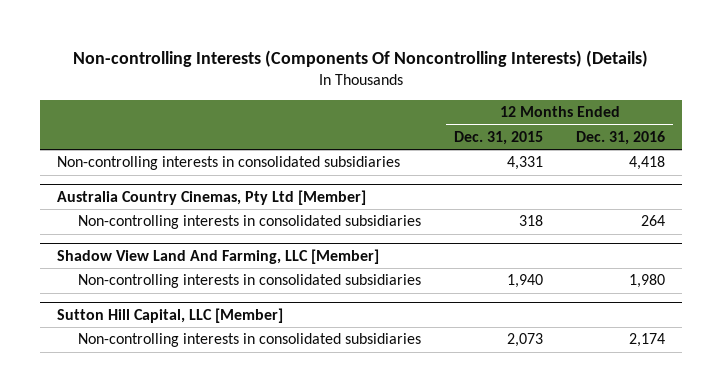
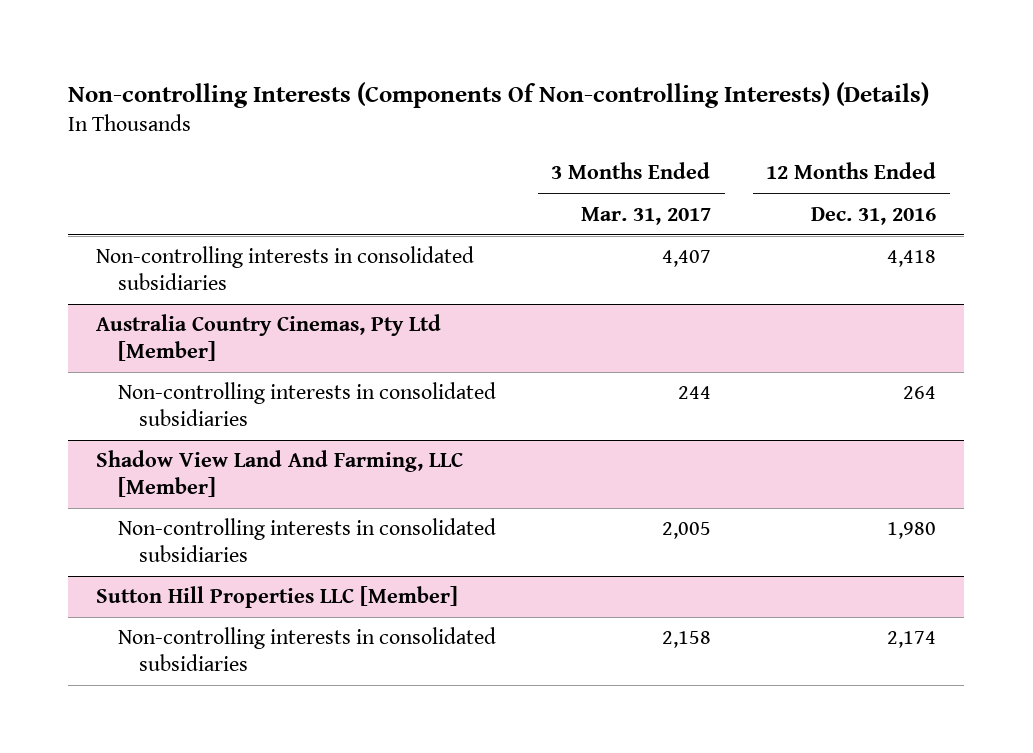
- Non-controlling Interests (Components Of Noncontrolling Interests) (Details)
+ Non-controlling Interests (Components Of Non-controlling Interests) (Details)
- | 12 Months Ended Dec. 31, 2015 | 12 Months Ended Dec. 31, 2016
+ | 3 Months Ended Mar. 31, 2017 | 12 Months Ended Dec. 31, 2016
- Sutton Hill Capital, LLC [Member]
+ Sutton Hill Properties LLC [Member]

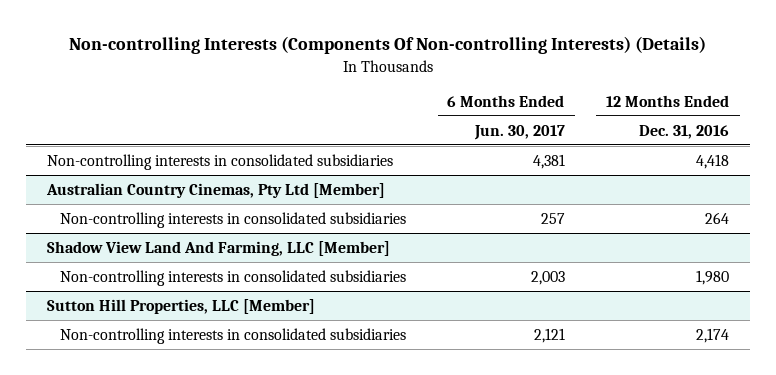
- | 3 Months Ended Mar. 31, 2017 | 12 Months Ended Dec. 31, 2016
+ | 6 Months Ended Jun. 30, 2017 | 12 Months Ended Dec. 31, 2016
- Australia Country Cinemas, Pty Ltd [Member]
+ Australian Country Cinemas, Pty Ltd [Member]
- Sutton Hill Properties LLC [Member]
+ Sutton Hill Properties, LLC [Member]

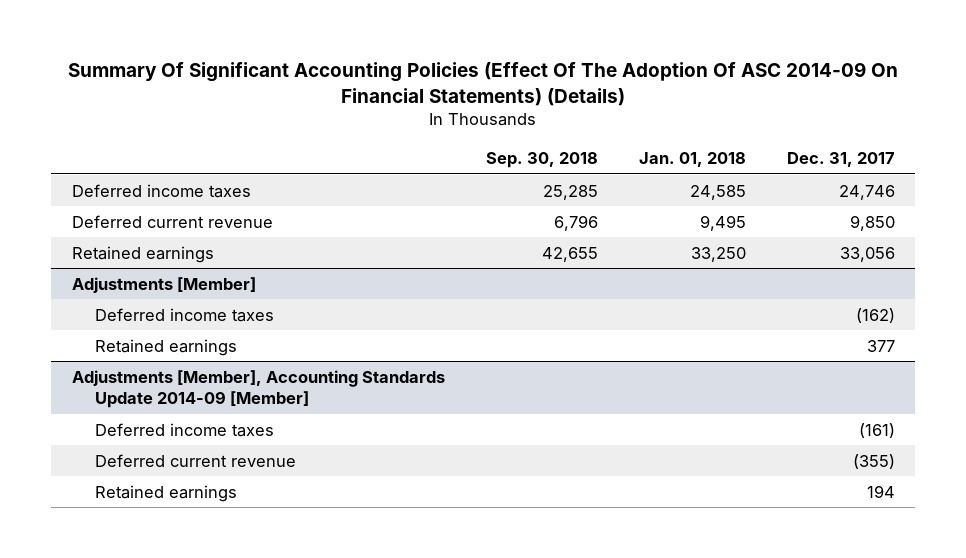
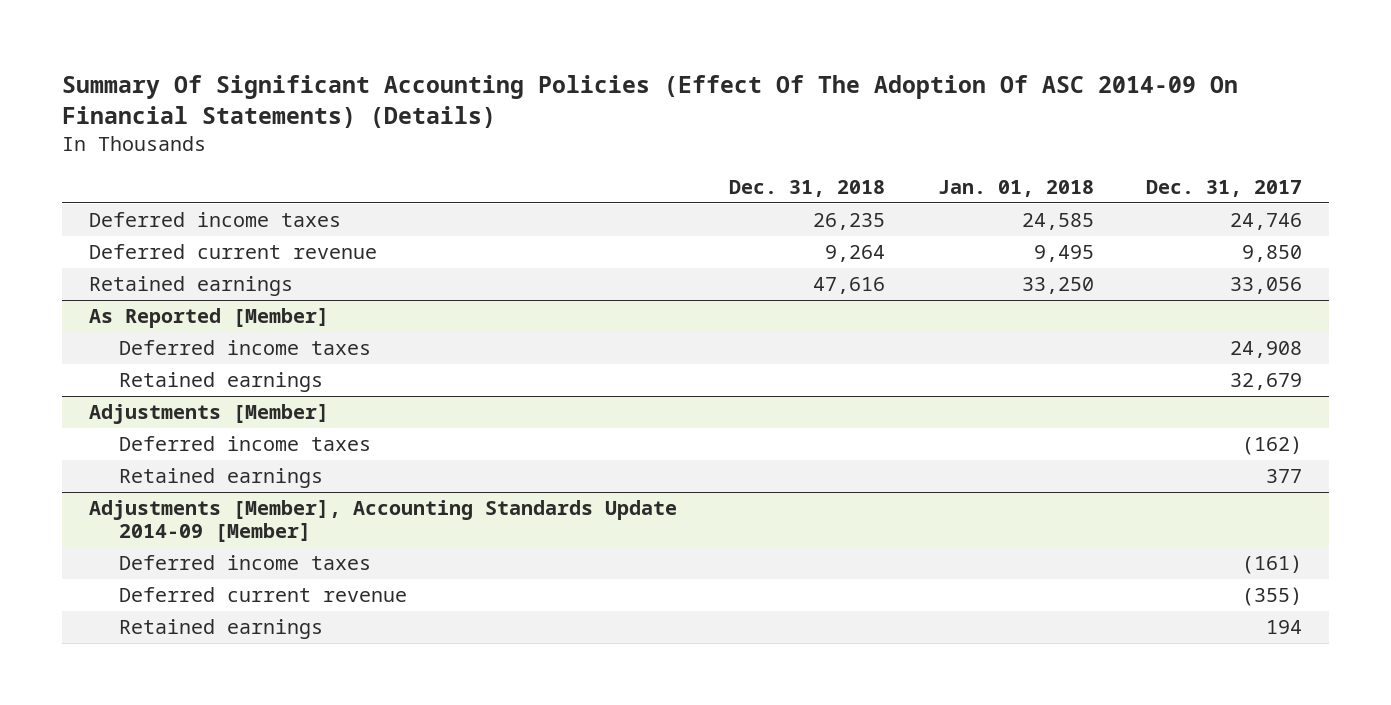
- | Sep. 30, 2018 | Jan. 01, 2018 | Dec. 31, 2017
+ | Dec. 31, 2018 | Jan. 01, 2018 | Dec. 31, 2017
+ As Reported [Member]
+ Deferred income taxes | | | 24,908
+ Retained earnings | | | 32,679

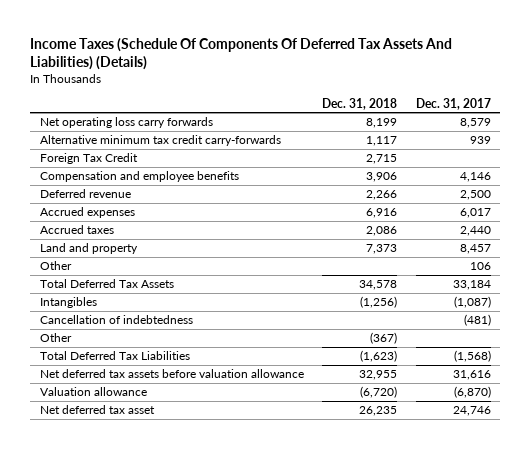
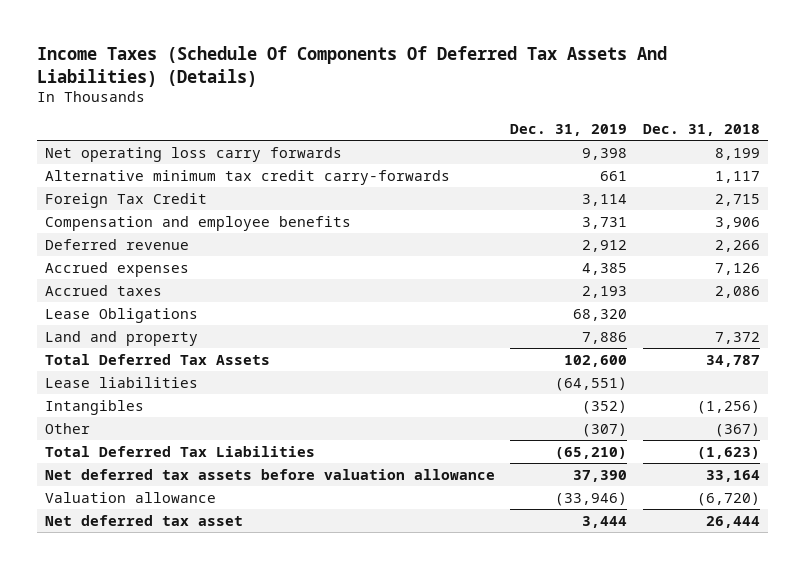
- | Dec. 31, 2018 | Dec. 31, 2017
+ | Dec. 31, 2019 | Dec. 31, 2018
- Accrued expenses | 6,916 | 6,017
+ Accrued expenses | 4,385 | 7,126
- Land and property | 7,373 | 8,457
- Other | | 106
- Total Deferred Tax Assets | 34,578 | 33,184
+ Lease Obligations | 68,320 |
+ Land and property | 7,886 | 7,372
+ Total Deferred Tax Assets | 102,600 | 34,787
+ Lease liabilities | (64,551) |
- Cancellation of indebtedness | | (481)
- Net deferred tax assets before valuation allowance | 32,955 | 31,616
+ Net deferred tax assets before valuation allowance | 37,390 | 33,164
- Net deferred tax asset | 26,235 | 24,746
+ Net deferred tax asset | 3,444 | 26,444

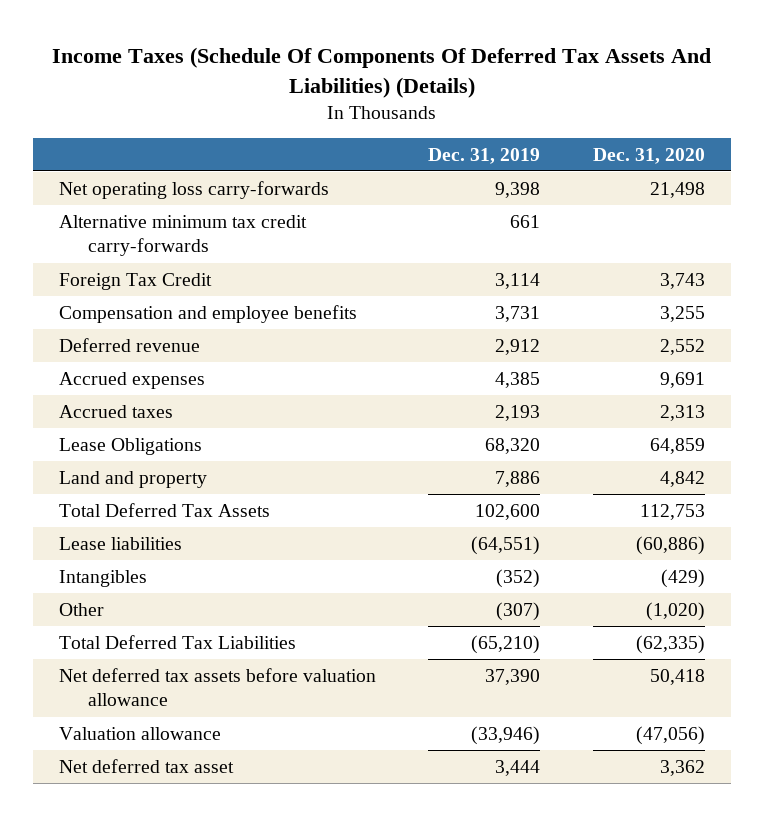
- | Dec. 31, 2019 | Dec. 31, 2018
+ | Dec. 31, 2019 | Dec. 31, 2020
- Net operating loss carry forwards | 9,398 | 8,199
+ Net operating loss carry-forwards | 9,398 | 21,498

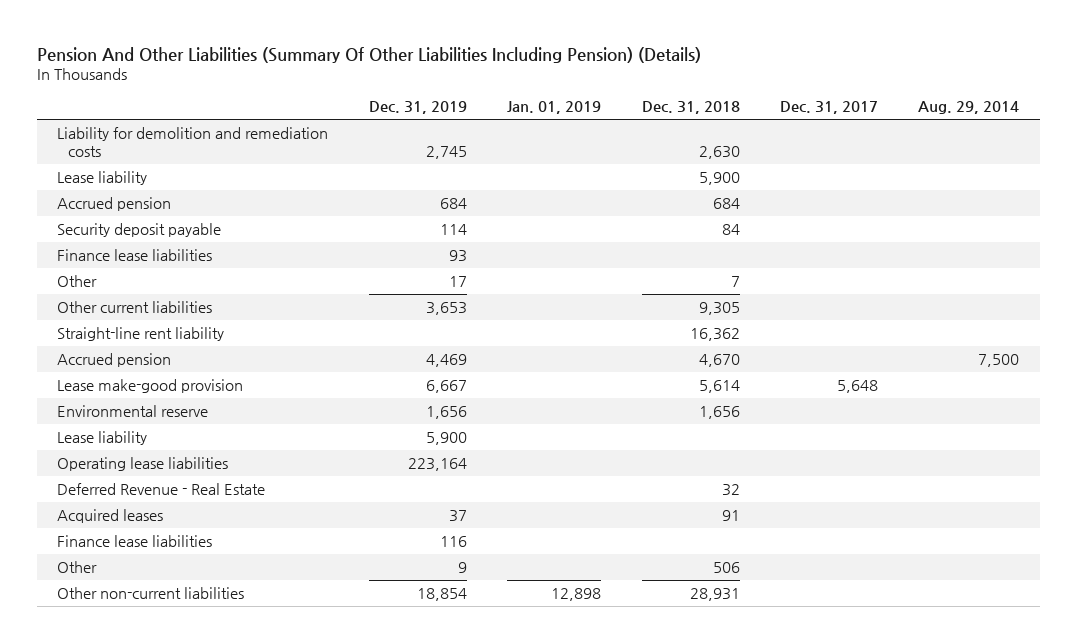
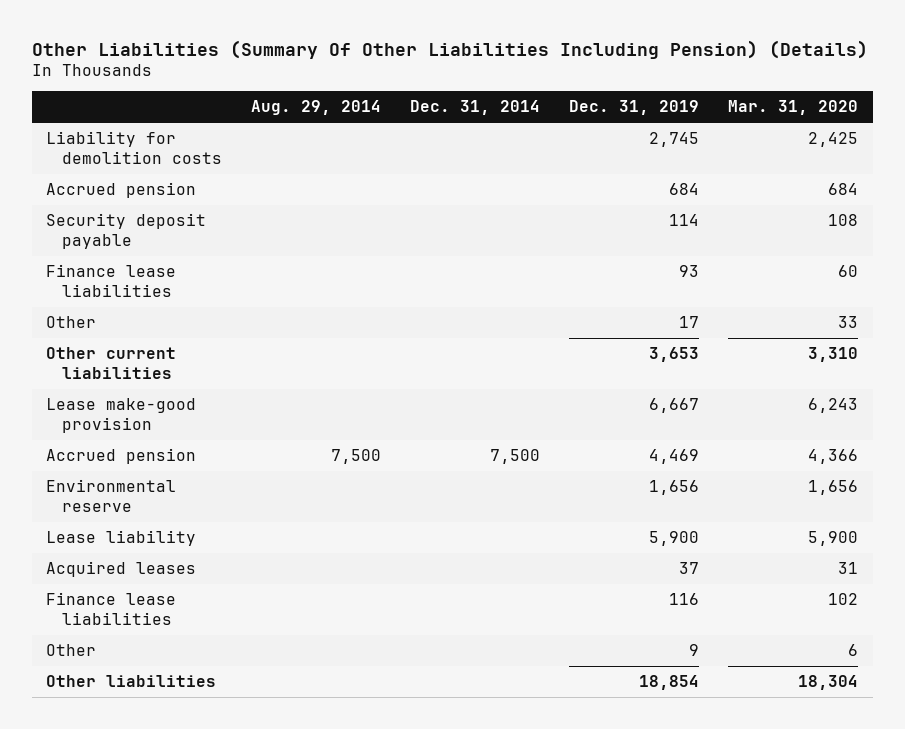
- Pension And Other Liabilities (Summary Of Other Liabilities Including Pension) (Details)
+ Other Liabilities (Summary Of Other Liabilities Including Pension) (Details)
- | Dec. 31, 2019 | Jan. 01, 2019 | Dec. 31, 2018 | Dec. 31, 2017 | Aug. 29, 2014
+ | Aug. 29, 2014 | Dec. 31, 2014 | Dec. 31, 2019 | Mar. 31, 2020
- Liability for demolition and remediation costs | 2,745 | | 2,630 | |
- Lease liability | | | 5,900 | |
+ Liability for demolition costs | | | 2,745 | 2,425
- Straight-line rent liability | | | 16,362 | |
moved down: Accrued pension | 7,500 | 7,500 | 4,469 | 4,366
- Operating lease liabilities | 223,164 | | | |
- Deferred Revenue - Real Estate | | | 32 | |
- Other non-current liabilities | 18,854 | 12,898 | 28,931 | |
+ Other liabilities | | | 18,854 | 18,304

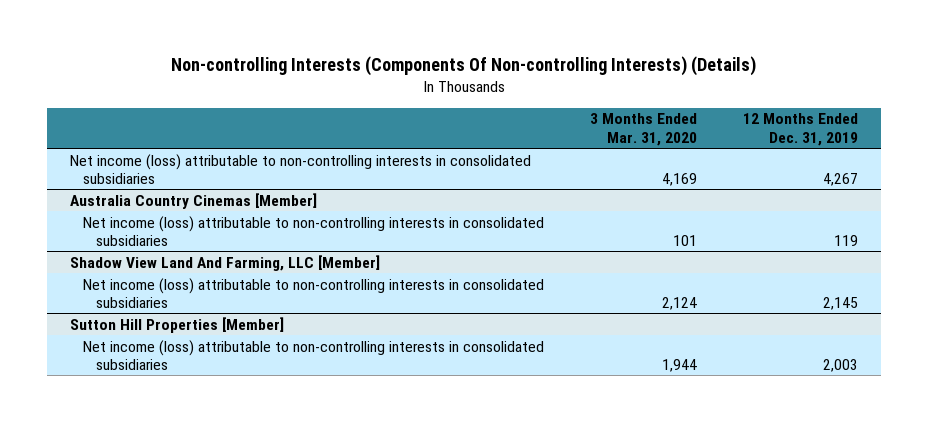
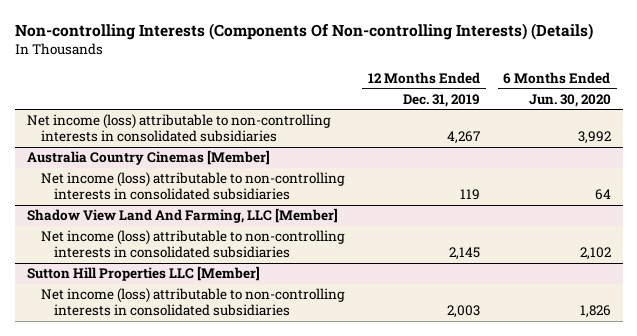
- | 3 Months Ended Mar. 31, 2020 | 12 Months Ended Dec. 31, 2019
+ | 12 Months Ended Dec. 31, 2019 | 6 Months Ended Jun. 30, 2020
- Sutton Hill Properties [Member]
+ Sutton Hill Properties LLC [Member]

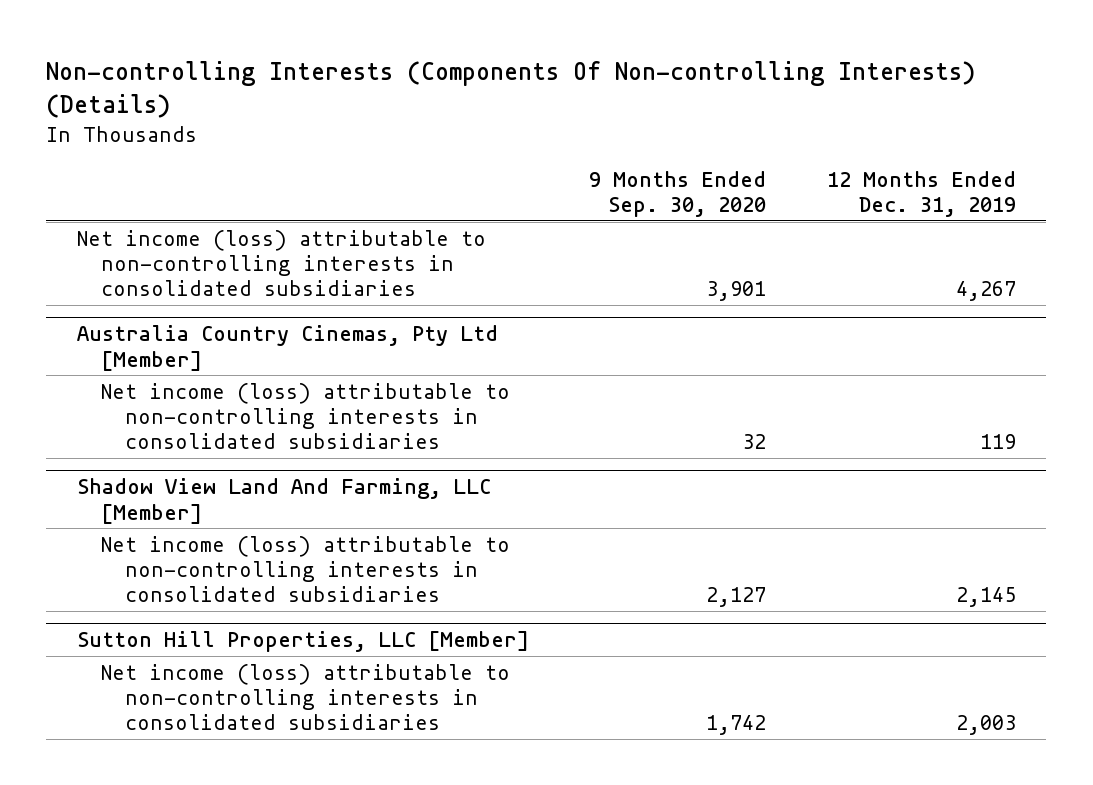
- | 12 Months Ended Dec. 31, 2019 | 6 Months Ended Jun. 30, 2020
+ | 9 Months Ended Sep. 30, 2020 | 12 Months Ended Dec. 31, 2019
- Australia Country Cinemas [Member]
+ Australia Country Cinemas, Pty Ltd [Member]
- Sutton Hill Properties LLC [Member]
+ Sutton Hill Properties, LLC [Member]

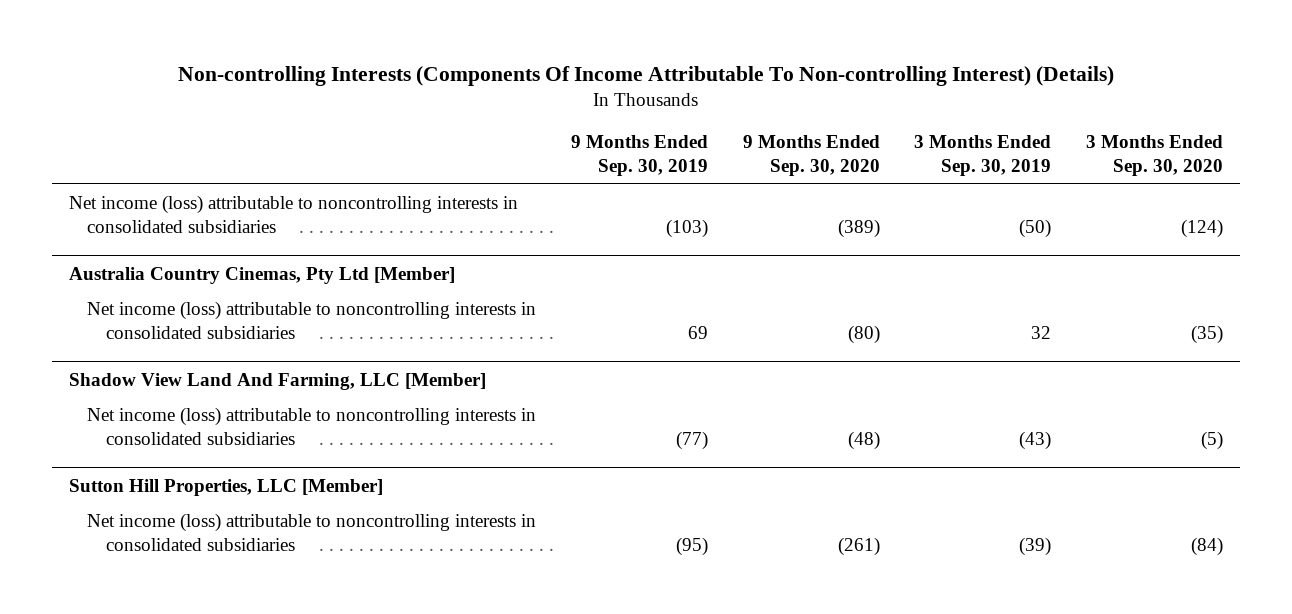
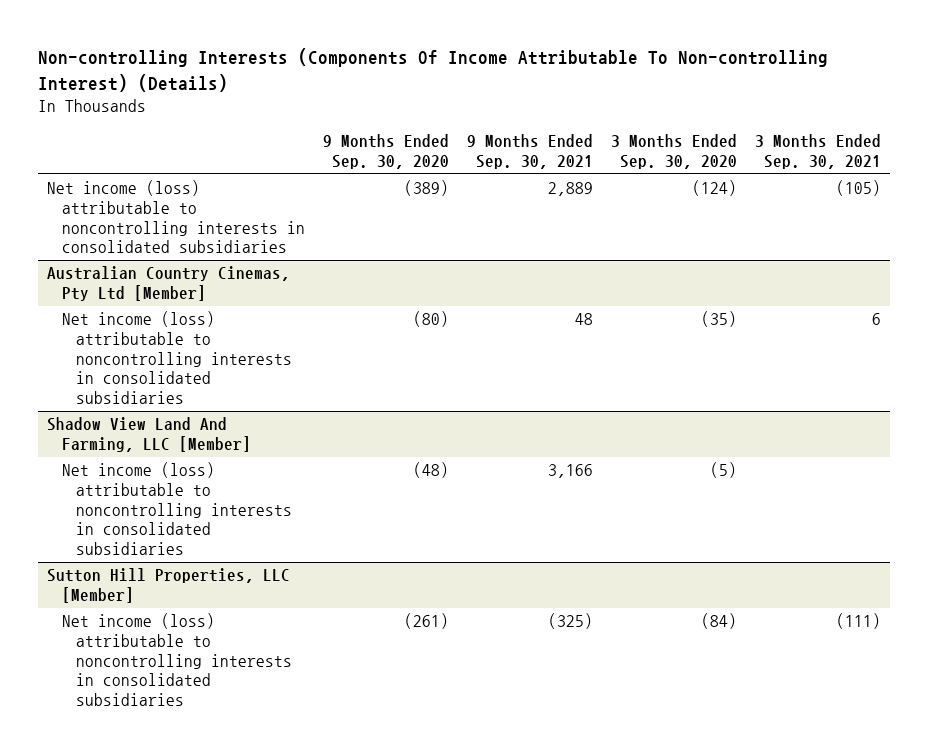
- | 9 Months Ended Sep. 30, 2019 | 9 Months Ended Sep. 30, 2020 | 3 Months Ended Sep. 30, 2019 | 3 Months Ended Sep. 30, 2020
+ | 9 Months Ended Sep. 30, 2020 | 9 Months Ended Sep. 30, 2021 | 3 Months Ended Sep. 30, 2020 | 3 Months Ended Sep. 30, 2021
- Australia Country Cinemas, Pty Ltd [Member]
+ Australian Country Cinemas, Pty Ltd [Member]

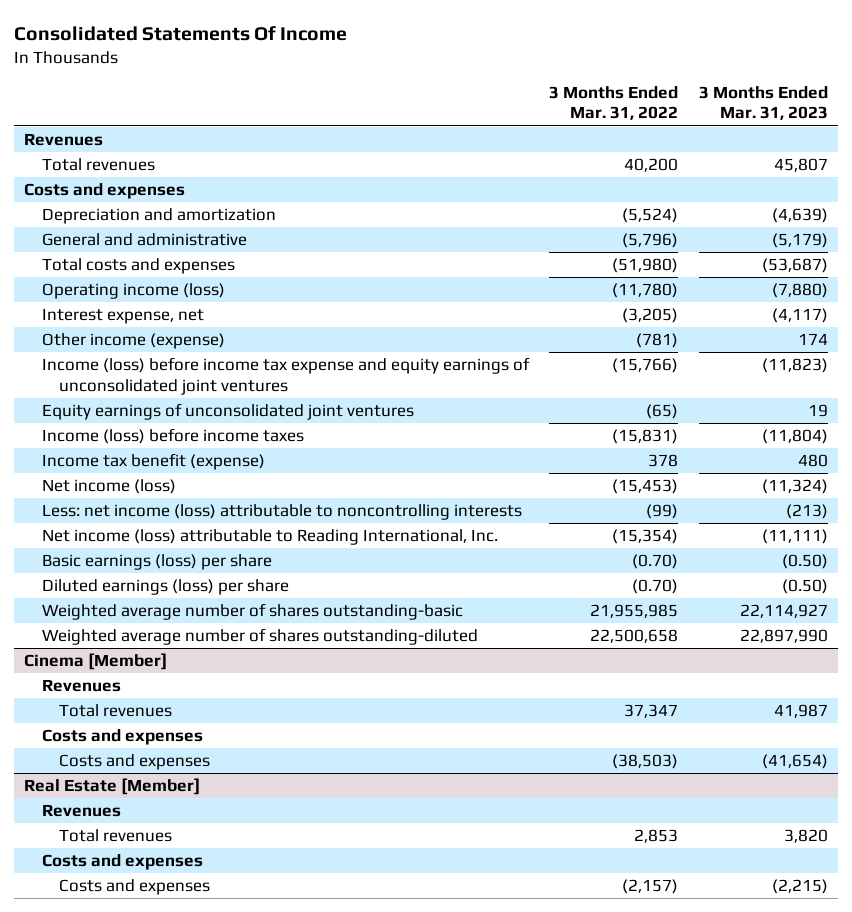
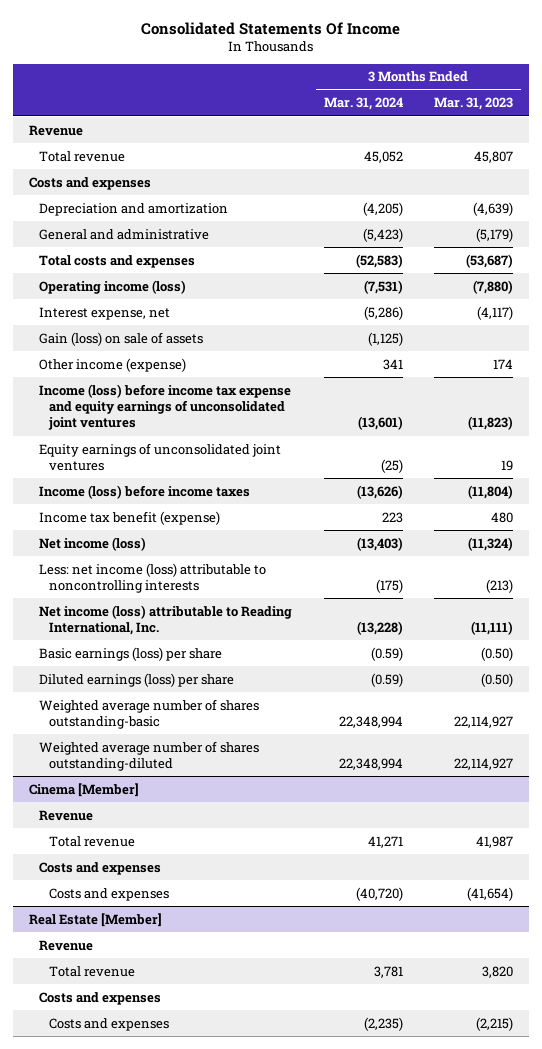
- | 3 Months Ended Mar. 31, 2022 | 3 Months Ended Mar. 31, 2023
+ | 3 Months Ended Mar. 31, 2024 | 3 Months Ended Mar. 31, 2023
- Revenues
- Total revenues | 40,200 | 45,807
+ Revenue
+ Total revenue | 45,052 | 45,807
+ Gain (loss) on sale of assets | (1,125) |
- Weighted average number of shares outstanding-diluted | 22,500,658 | 22,897,990
+ Weighted average number of shares outstanding-diluted | 22,348,994 | 22,114,927
@ Cinema [Member]
- Revenues
- Total revenues | 37,347 | 41,987
+ Revenue
+ Total revenue | 41,271 | 41,987
@ Real Estate [Member]
- Revenues
- Total revenues | 2,853 | 3,820
+ Revenue
+ Total revenue | 3,781 | 3,820

